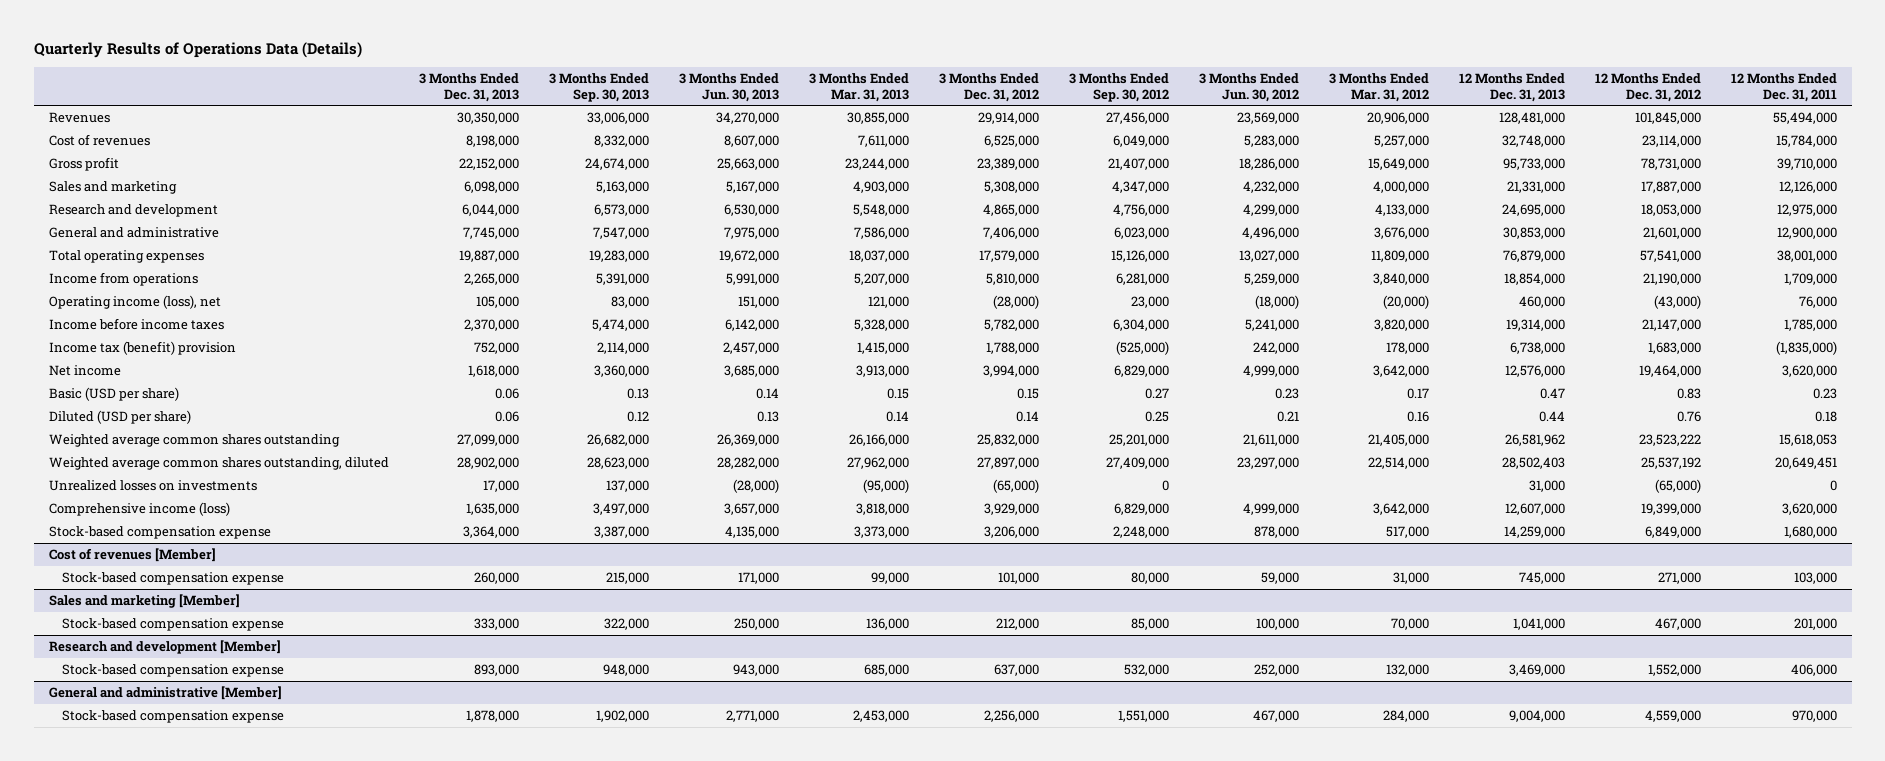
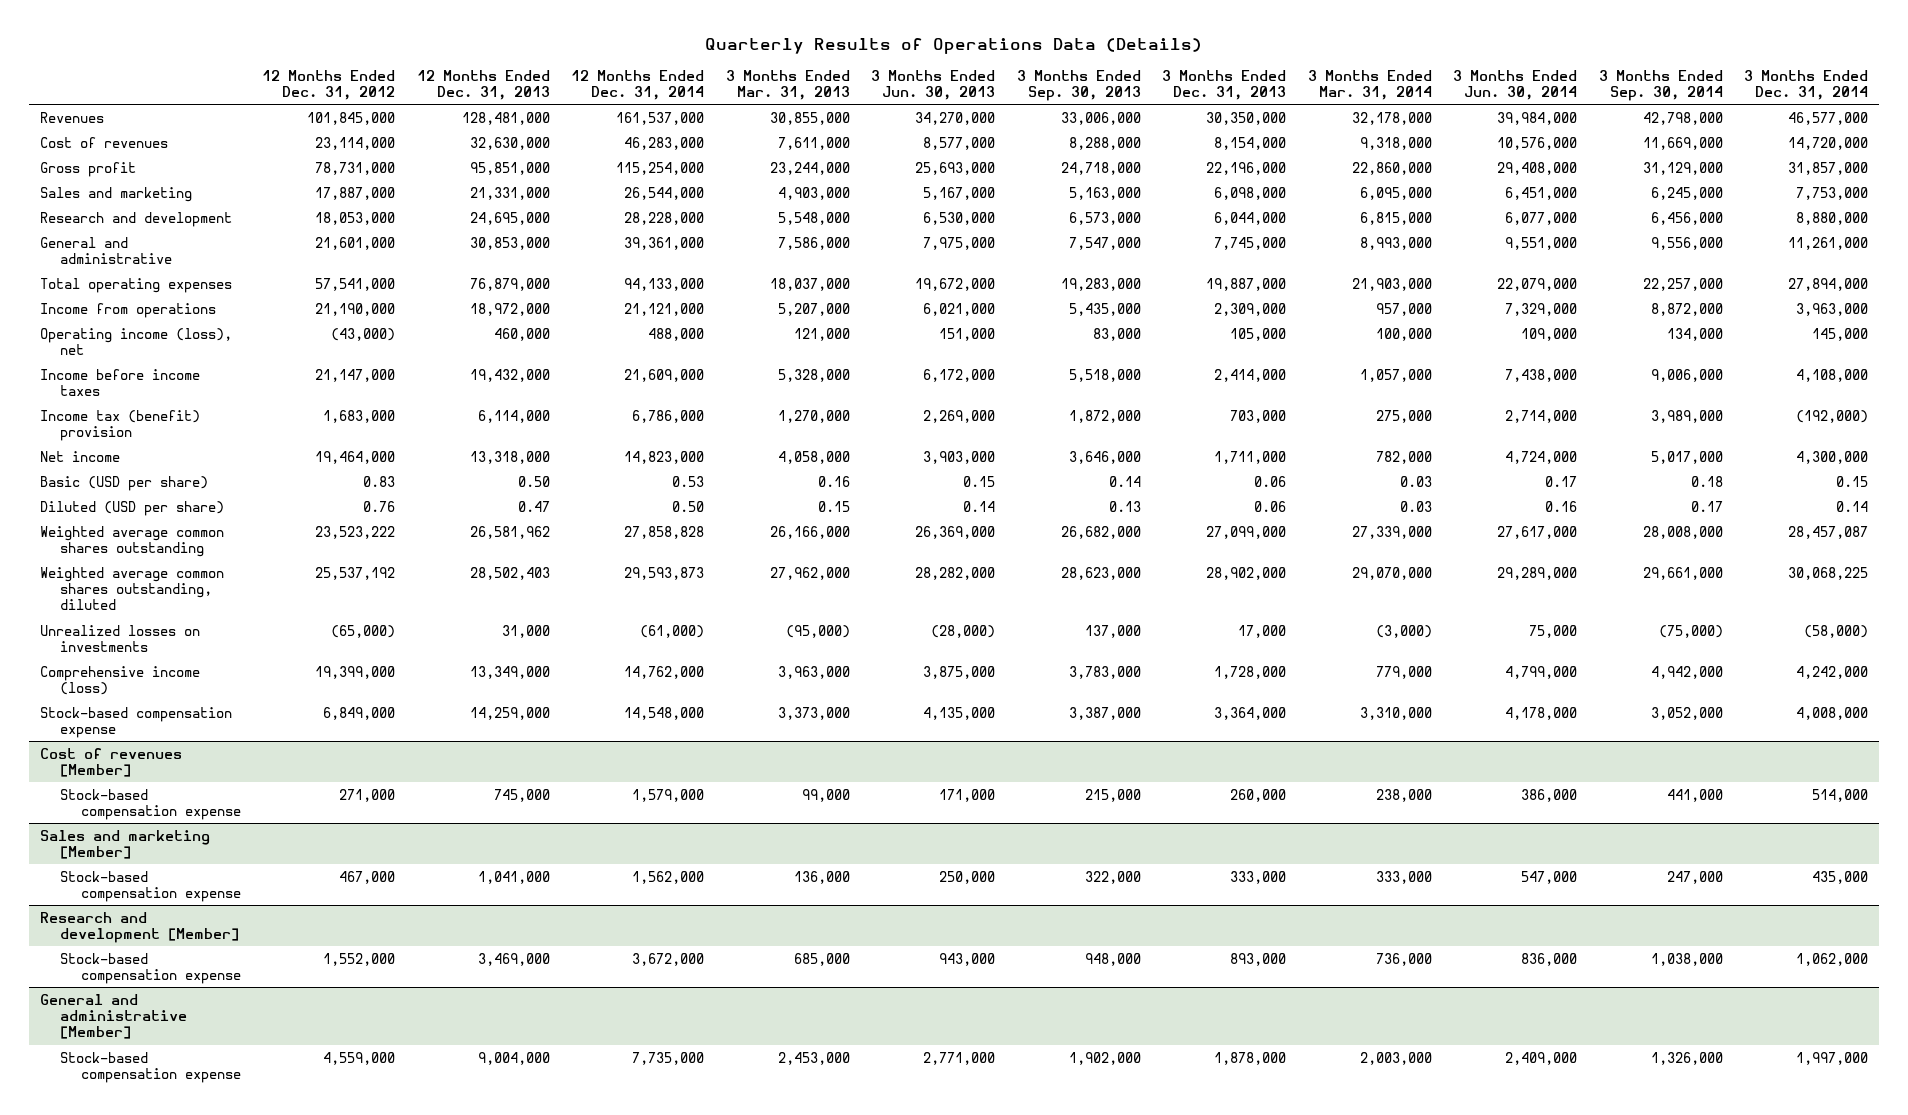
- | 3 Months Ended Dec. 31, 2013 | 3 Months Ended Sep. 30, 2013 | 3 Months Ended Jun. 30, 2013 | 3 Months Ended Mar. 31, 2013 | 3 Months Ended Dec. 31, 2012 | 3 Months Ended Sep. 30, 2012 | 3 Months Ended Jun. 30, 2012 | 3 Months Ended Mar. 31, 2012 | 12 Months Ended Dec. 31, 2013 | 12 Months Ended Dec. 31, 2012 | 12 Months Ended Dec. 31, 2011
+ | 12 Months Ended Dec. 31, 2012 | 12 Months Ended Dec. 31, 2013 | 12 Months Ended Dec. 31, 2014 | 3 Months Ended Mar. 31, 2013 | 3 Months Ended Jun. 30, 2013 | 3 Months Ended Sep. 30, 2013 | 3 Months Ended Dec. 31, 2013 | 3 Months Ended Mar. 31, 2014 | 3 Months Ended Jun. 30, 2014 | 3 Months Ended Sep. 30, 2014 | 3 Months Ended Dec. 31, 2014
- Cost of revenues | 8,198,000 | 8,332,000 | 8,607,000 | 7,611,000 | 6,525,000 | 6,049,000 | 5,283,000 | 5,257,000 | 32,748,000 | 23,114,000 | 15,784,000
- Gross profit | 22,152,000 | 24,674,000 | 25,663,000 | 23,244,000 | 23,389,000 | 21,407,000 | 18,286,000 | 15,649,000 | 95,733,000 | 78,731,000 | 39,710,000
+ Cost of revenues | 23,114,000 | 32,630,000 | 46,283,000 | 7,611,000 | 8,577,000 | 8,288,000 | 8,154,000 | 9,318,000 | 10,576,000 | 11,669,000 | 14,720,000
+ Gross profit | 78,731,000 | 95,851,000 | 115,254,000 | 23,244,000 | 25,693,000 | 24,718,000 | 22,196,000 | 22,860,000 | 29,408,000 | 31,129,000 | 31,857,000
- Income from operations | 2,265,000 | 5,391,000 | 5,991,000 | 5,207,000 | 5,810,000 | 6,281,000 | 5,259,000 | 3,840,000 | 18,854,000 | 21,190,000 | 1,709,000
+ Income from operations | 21,190,000 | 18,972,000 | 21,121,000 | 5,207,000 | 6,021,000 | 5,435,000 | 2,309,000 | 957,000 | 7,329,000 | 8,872,000 | 3,963,000
- Income before income taxes | 2,370,000 | 5,474,000 | 6,142,000 | 5,328,000 | 5,782,000 | 6,304,000 | 5,241,000 | 3,820,000 | 19,314,000 | 21,147,000 | 1,785,000
- Income tax (benefit) provision | 752,000 | 2,114,000 | 2,457,000 | 1,415,000 | 1,788,000 | (525,000) | 242,000 | 178,000 | 6,738,000 | 1,683,000 | (1,835,000)
- Net income | 1,618,000 | 3,360,000 | 3,685,000 | 3,913,000 | 3,994,000 | 6,829,000 | 4,999,000 | 3,642,000 | 12,576,000 | 19,464,000 | 3,620,000
- Basic (USD per share) | 0.06 | 0.13 | 0.14 | 0.15 | 0.15 | 0.27 | 0.23 | 0.17 | 0.47 | 0.83 | 0.23
- Diluted (USD per share) | 0.06 | 0.12 | 0.13 | 0.14 | 0.14 | 0.25 | 0.21 | 0.16 | 0.44 | 0.76 | 0.18
+ Income before income taxes | 21,147,000 | 19,432,000 | 21,609,000 | 5,328,000 | 6,172,000 | 5,518,000 | 2,414,000 | 1,057,000 | 7,438,000 | 9,006,000 | 4,108,000
+ Income tax (benefit) provision | 1,683,000 | 6,114,000 | 6,786,000 | 1,270,000 | 2,269,000 | 1,872,000 | 703,000 | 275,000 | 2,714,000 | 3,989,000 | (192,000)
+ Net income | 19,464,000 | 13,318,000 | 14,823,000 | 4,058,000 | 3,903,000 | 3,646,000 | 1,711,000 | 782,000 | 4,724,000 | 5,017,000 | 4,300,000
+ Basic (USD per share) | 0.83 | 0.50 | 0.53 | 0.16 | 0.15 | 0.14 | 0.06 | 0.03 | 0.17 | 0.18 | 0.15
+ Diluted (USD per share) | 0.76 | 0.47 | 0.50 | 0.15 | 0.14 | 0.13 | 0.06 | 0.03 | 0.16 | 0.17 | 0.14
- Comprehensive income (loss) | 1,635,000 | 3,497,000 | 3,657,000 | 3,818,000 | 3,929,000 | 6,829,000 | 4,999,000 | 3,642,000 | 12,607,000 | 19,399,000 | 3,620,000
+ Comprehensive income (loss) | 19,399,000 | 13,349,000 | 14,762,000 | 3,963,000 | 3,875,000 | 3,783,000 | 1,728,000 | 779,000 | 4,799,000 | 4,942,000 | 4,242,000

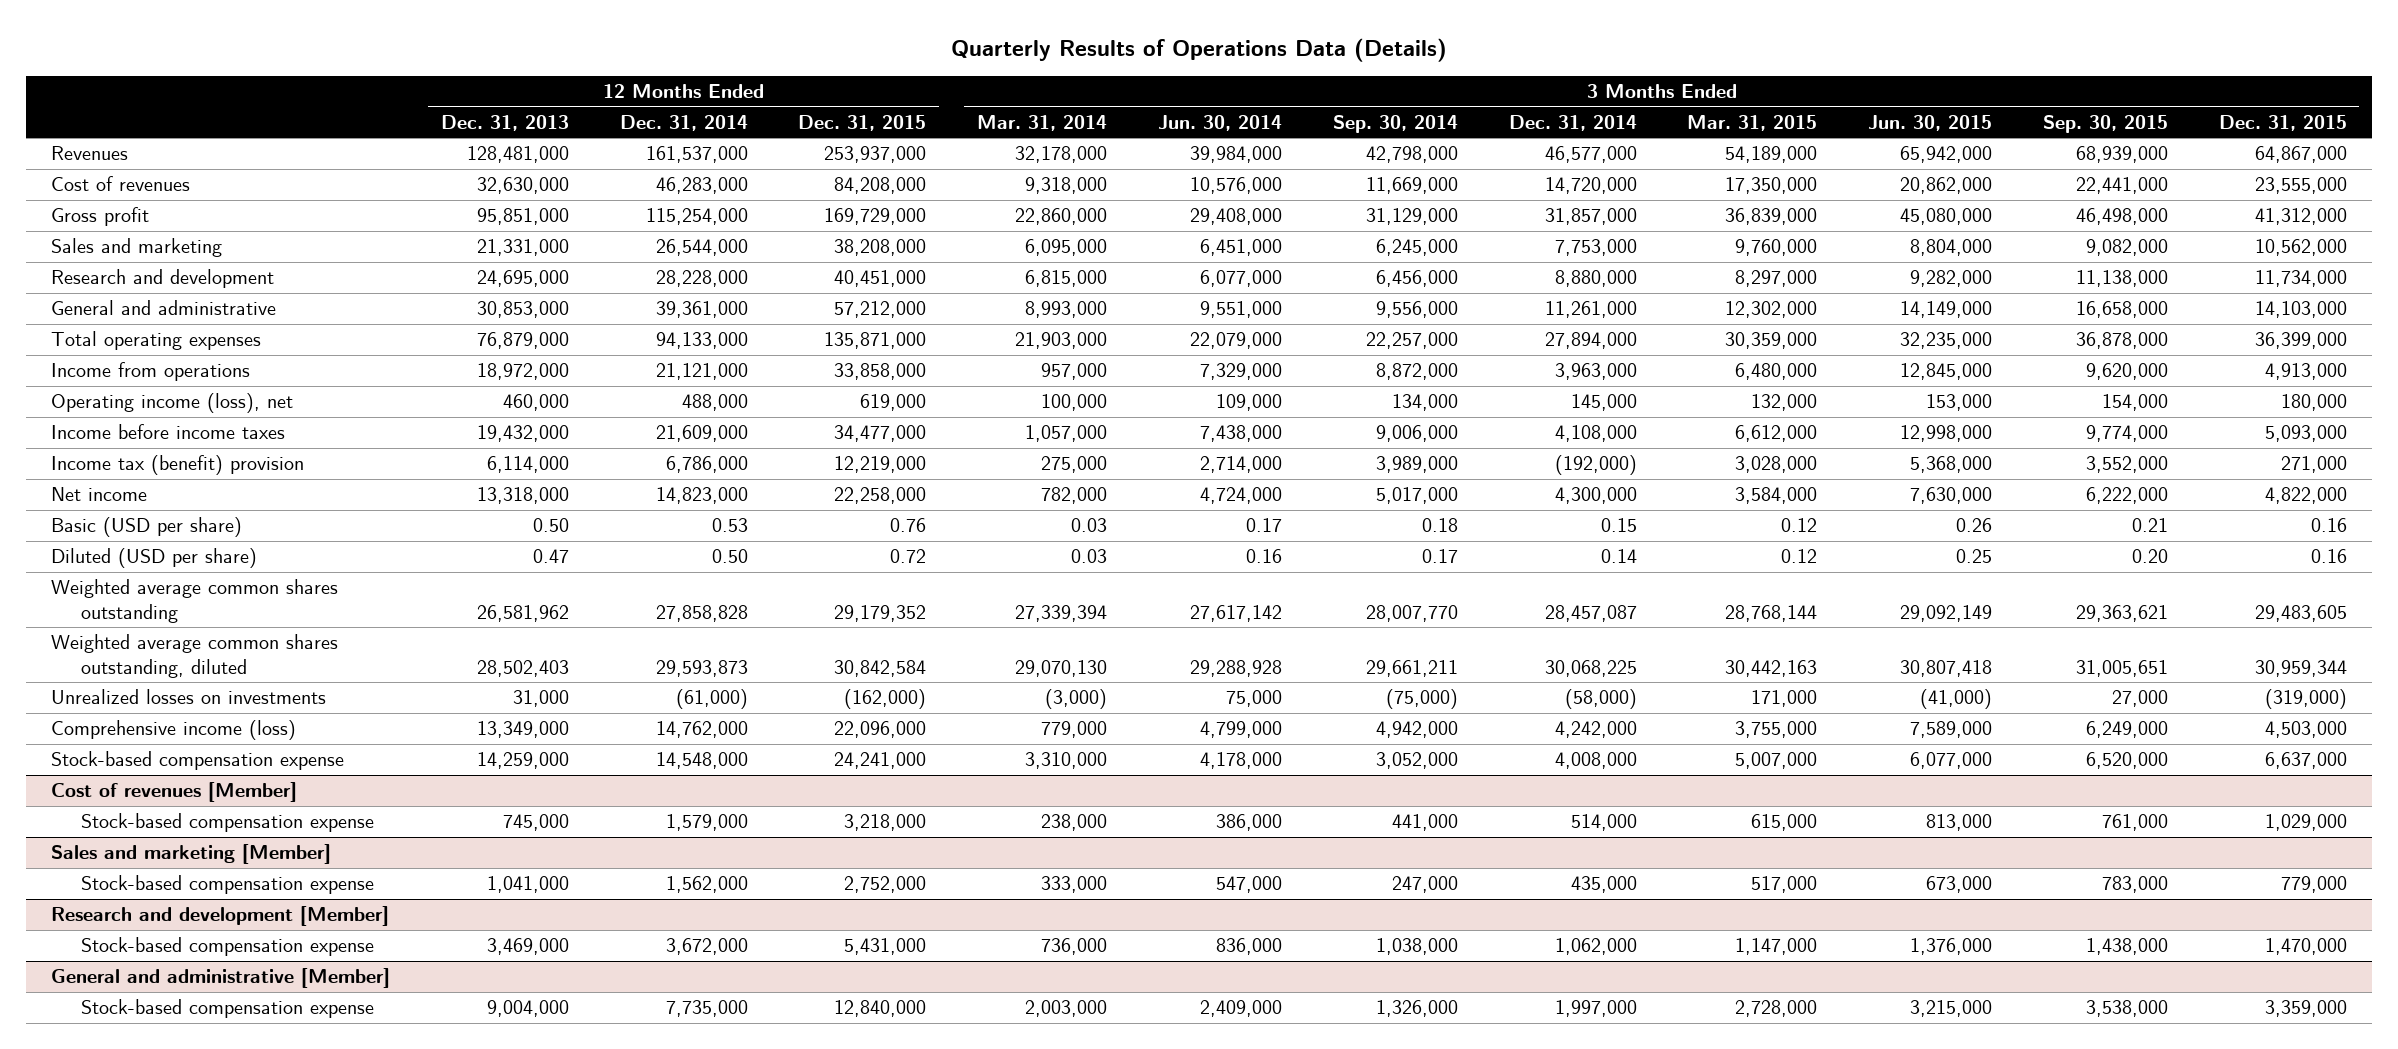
- | 12 Months Ended Dec. 31, 2012 | 12 Months Ended Dec. 31, 2013 | 12 Months Ended Dec. 31, 2014 | 3 Months Ended Mar. 31, 2013 | 3 Months Ended Jun. 30, 2013 | 3 Months Ended Sep. 30, 2013 | 3 Months Ended Dec. 31, 2013 | 3 Months Ended Mar. 31, 2014 | 3 Months Ended Jun. 30, 2014 | 3 Months Ended Sep. 30, 2014 | 3 Months Ended Dec. 31, 2014
+ | 12 Months Ended Dec. 31, 2013 | 12 Months Ended Dec. 31, 2014 | 12 Months Ended Dec. 31, 2015 | 3 Months Ended Mar. 31, 2014 | 3 Months Ended Jun. 30, 2014 | 3 Months Ended Sep. 30, 2014 | 3 Months Ended Dec. 31, 2014 | 3 Months Ended Mar. 31, 2015 | 3 Months Ended Jun. 30, 2015 | 3 Months Ended Sep. 30, 2015 | 3 Months Ended Dec. 31, 2015
- Weighted average common shares outstanding | 23,523,222 | 26,581,962 | 27,858,828 | 26,166,000 | 26,369,000 | 26,682,000 | 27,099,000 | 27,339,000 | 27,617,000 | 28,008,000 | 28,457,087
- Weighted average common shares outstanding, diluted | 25,537,192 | 28,502,403 | 29,593,873 | 27,962,000 | 28,282,000 | 28,623,000 | 28,902,000 | 29,070,000 | 29,289,000 | 29,661,000 | 30,068,225
+ Weighted average common shares outstanding | 26,581,962 | 27,858,828 | 29,179,352 | 27,339,394 | 27,617,142 | 28,007,770 | 28,457,087 | 28,768,144 | 29,092,149 | 29,363,621 | 29,483,605
+ Weighted average common shares outstanding, diluted | 28,502,403 | 29,593,873 | 30,842,584 | 29,070,130 | 29,288,928 | 29,661,211 | 30,068,225 | 30,442,163 | 30,807,418 | 31,005,651 | 30,959,344

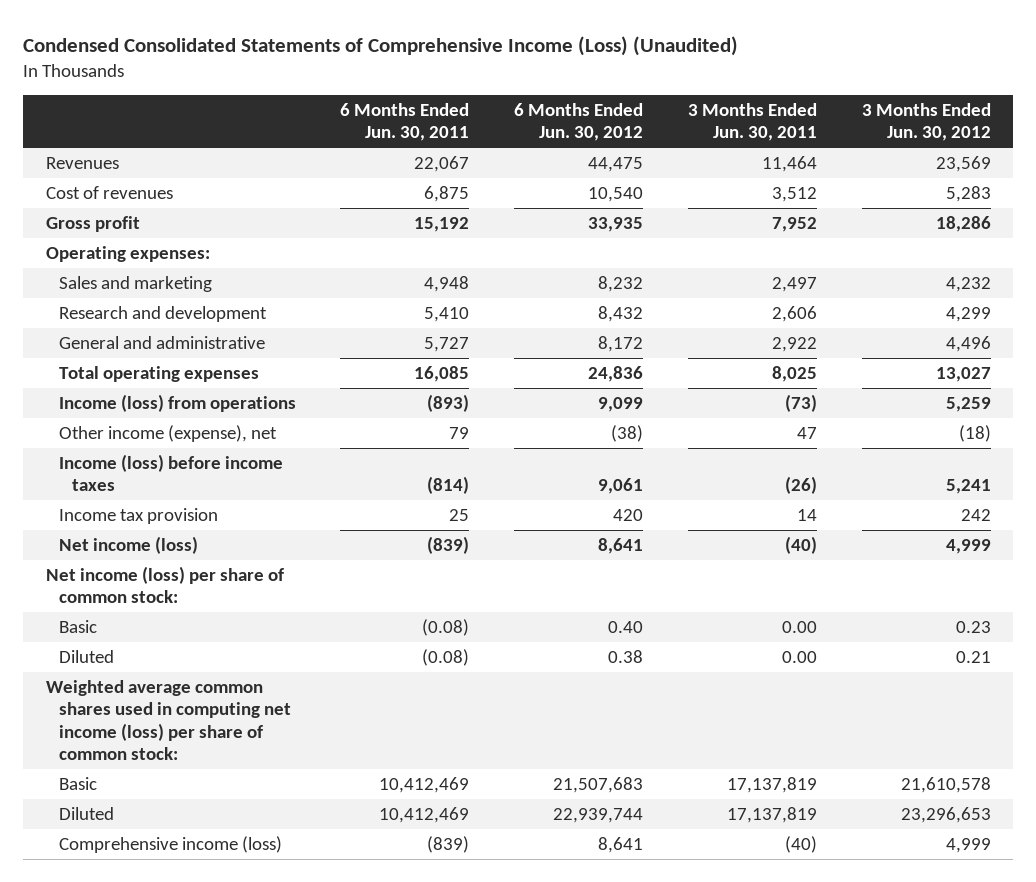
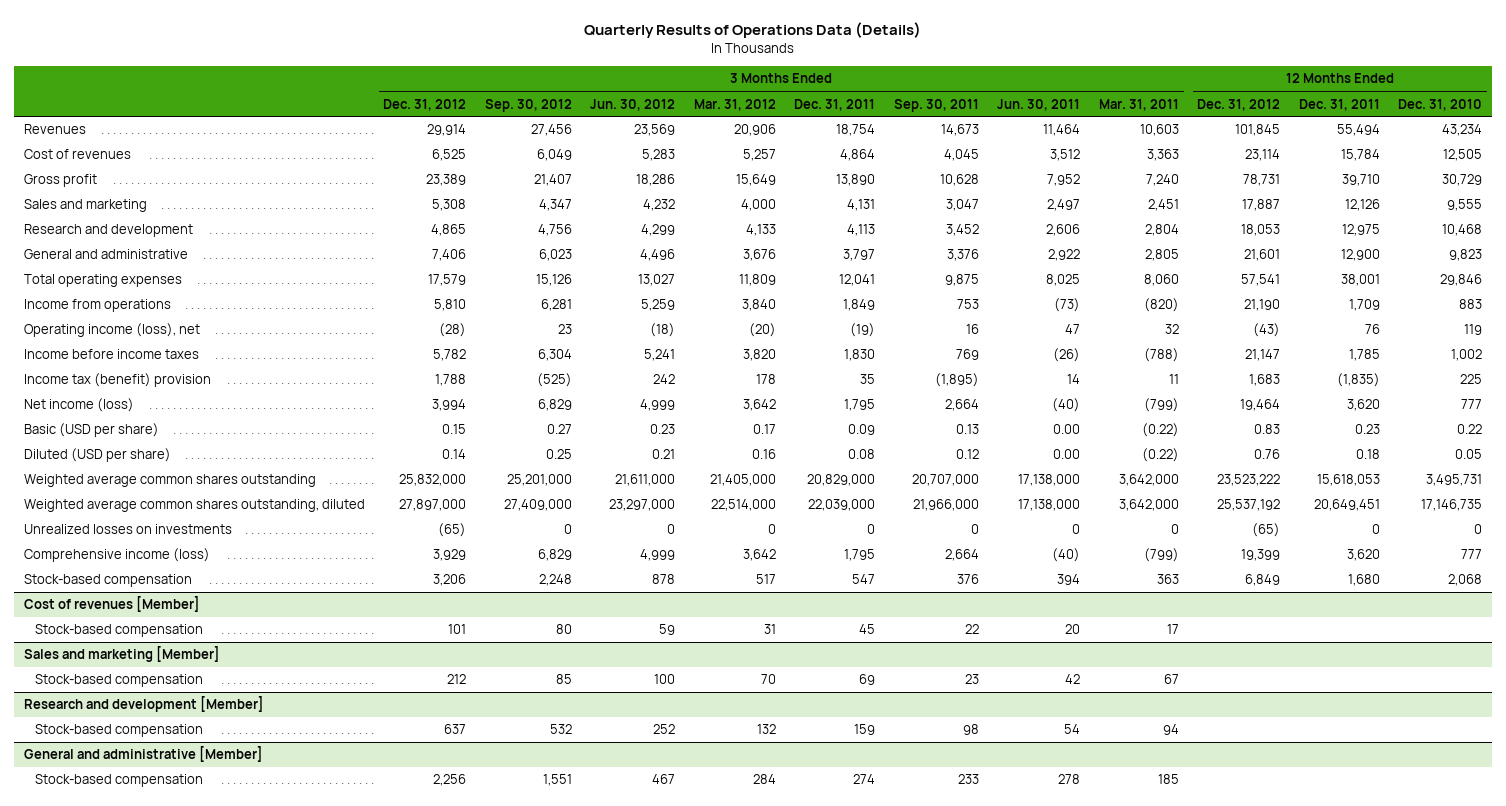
- Condensed Consolidated Statements of Comprehensive Income (Loss) (Unaudited)
+ Quarterly Results of Operations Data (Details)
- | 6 Months Ended Jun. 30, 2011 | 6 Months Ended Jun. 30, 2012 | 3 Months Ended Jun. 30, 2011 | 3 Months Ended Jun. 30, 2012
+ | 3 Months Ended Dec. 31, 2012 | 3 Months Ended Sep. 30, 2012 | 3 Months Ended Jun. 30, 2012 | 3 Months Ended Mar. 31, 2012 | 3 Months Ended Dec. 31, 2011 | 3 Months Ended Sep. 30, 2011 | 3 Months Ended Jun. 30, 2011 | 3 Months Ended Mar. 31, 2011 | 12 Months Ended Dec. 31, 2012 | 12 Months Ended Dec. 31, 2011 | 12 Months Ended Dec. 31, 2010
- Operating expenses:
- Income (loss) from operations | (893) | 9,099 | (73) | 5,259
- Other income (expense), net | 79 | (38) | 47 | (18)
- Income (loss) before income taxes | (814) | 9,061 | (26) | 5,241
- Income tax provision | 25 | 420 | 14 | 242
+ Income from operations | 5,810 | 6,281 | 5,259 | 3,840 | 1,849 | 753 | (73) | (820) | 21,190 | 1,709 | 883
+ Operating income (loss), net | (28) | 23 | (18) | (20) | (19) | 16 | 47 | 32 | (43) | 76 | 119
+ Income before income taxes | 5,782 | 6,304 | 5,241 | 3,820 | 1,830 | 769 | (26) | (788) | 21,147 | 1,785 | 1,002
+ Income tax (benefit) provision | 1,788 | (525) | 242 | 178 | 35 | (1,895) | 14 | 11 | 1,683 | (1,835) | 225
- Net income (loss) per share of common stock:
- Basic | (0.08) | 0.40 | 0.00 | 0.23
- Diluted | (0.08) | 0.38 | 0.00 | 0.21
- Weighted average common shares used in computing net income (loss) per share of common stock:
- Basic | 10,412,469 | 21,507,683 | 17,137,819 | 21,610,578
- Diluted | 10,412,469 | 22,939,744 | 17,137,819 | 23,296,653
+ Basic (USD per share) | 0.15 | 0.27 | 0.23 | 0.17 | 0.09 | 0.13 | 0.00 | (0.22) | 0.83 | 0.23 | 0.22
+ Diluted (USD per share) | 0.14 | 0.25 | 0.21 | 0.16 | 0.08 | 0.12 | 0.00 | (0.22) | 0.76 | 0.18 | 0.05
+ Weighted average common shares outstanding | 25,832,000 | 25,201,000 | 21,611,000 | 21,405,000 | 20,829,000 | 20,707,000 | 17,138,000 | 3,642,000 | 23,523,222 | 15,618,053 | 3,495,731
+ Weighted average common shares outstanding, diluted | 27,897,000 | 27,409,000 | 23,297,000 | 22,514,000 | 22,039,000 | 21,966,000 | 17,138,000 | 3,642,000 | 25,537,192 | 20,649,451 | 17,146,735
+ Unrealized losses on investments | (65) | 0 | 0 | 0 | 0 | 0 | 0 | 0 | (65) | 0 | 0
+ Stock-based compensation | 3,206 | 2,248 | 878 | 517 | 547 | 376 | 394 | 363 | 6,849 | 1,680 | 2,068
+ Cost of revenues [Member]
+ Stock-based compensation | 101 | 80 | 59 | 31 | 45 | 22 | 20 | 17 | | |
+ Sales and marketing [Member]
+ Stock-based compensation | 212 | 85 | 100 | 70 | 69 | 23 | 42 | 67 | | |
+ Research and development [Member]
+ Stock-based compensation | 637 | 532 | 252 | 132 | 159 | 98 | 54 | 94 | | |
+ General and administrative [Member]
+ Stock-based compensation | 2,256 | 1,551 | 467 | 284 | 274 | 233 | 278 | 185 | | |

